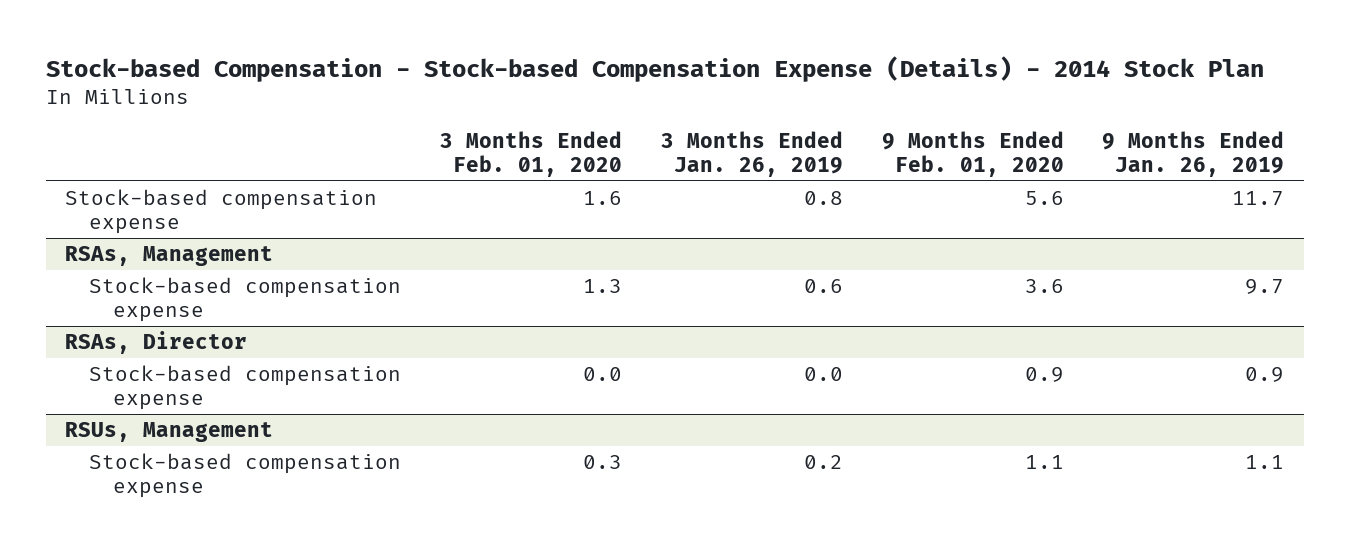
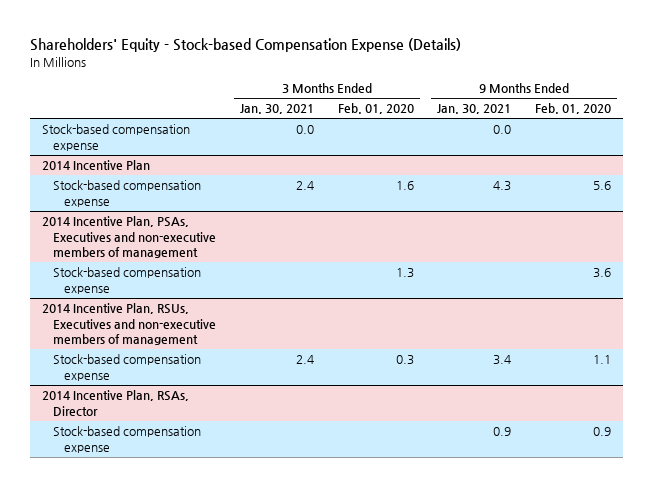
- Stock-based Compensation - Stock-based Compensation Expense (Details) - 2014 Stock Plan
+ Shareholders' Equity - Stock-based Compensation Expense (Details)
- | 3 Months Ended Feb. 01, 2020 | 3 Months Ended Jan. 26, 2019 | 9 Months Ended Feb. 01, 2020 | 9 Months Ended Jan. 26, 2019
+ | 3 Months Ended Jan. 30, 2021 | 3 Months Ended Feb. 01, 2020 | 9 Months Ended Jan. 30, 2021 | 9 Months Ended Feb. 01, 2020
+ Stock-based compensation expense | 0.0 | | 0.0 |
+ 2014 Incentive Plan
- RSAs, Management
+ 2014 Incentive Plan, PSAs, Executives and non-executive members of management
- RSAs, Director
- Stock-based compensation expense | 0.0 | 0.0 | 0.9 | 0.9
- RSUs, Management
+ 2014 Incentive Plan, RSUs, Executives and non-executive members of management
+ 2014 Incentive Plan, RSAs, Director
+ Stock-based compensation expense | | | 0.9 | 0.9

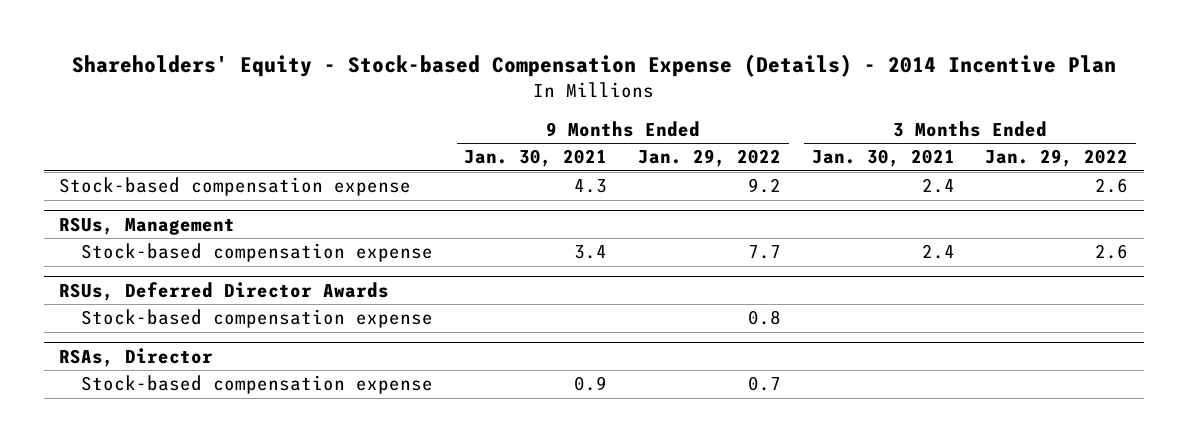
- Shareholders' Equity - Stock-based Compensation Expense (Details)
+ Shareholders' Equity - Stock-based Compensation Expense (Details) - 2014 Incentive Plan
- | 3 Months Ended Jan. 30, 2021 | 3 Months Ended Feb. 01, 2020 | 9 Months Ended Jan. 30, 2021 | 9 Months Ended Feb. 01, 2020
+ | 9 Months Ended Jan. 30, 2021 | 9 Months Ended Jan. 29, 2022 | 3 Months Ended Jan. 30, 2021 | 3 Months Ended Jan. 29, 2022
- Stock-based compensation expense | 0.0 | | 0.0 |
- 2014 Incentive Plan
- 2014 Incentive Plan, PSAs, Executives and non-executive members of management
- Stock-based compensation expense | | 1.3 | | 3.6
- 2014 Incentive Plan, RSUs, Executives and non-executive members of management
+ RSUs, Management
- 2014 Incentive Plan, RSAs, Director
+ RSUs, Deferred Director Awards
+ Stock-based compensation expense | | 0.8 | |
+ RSAs, Director

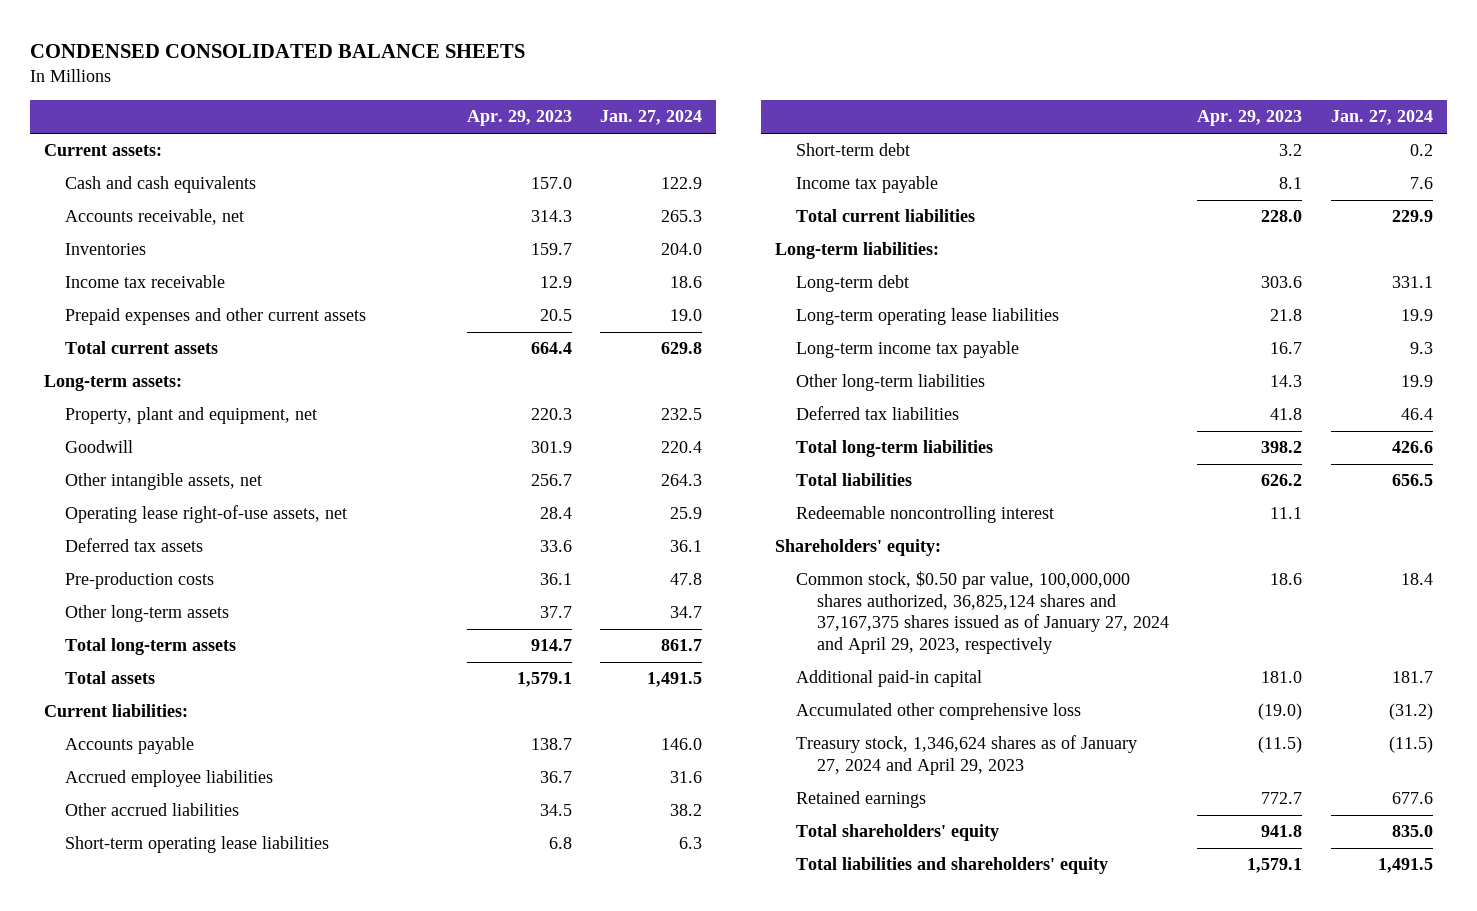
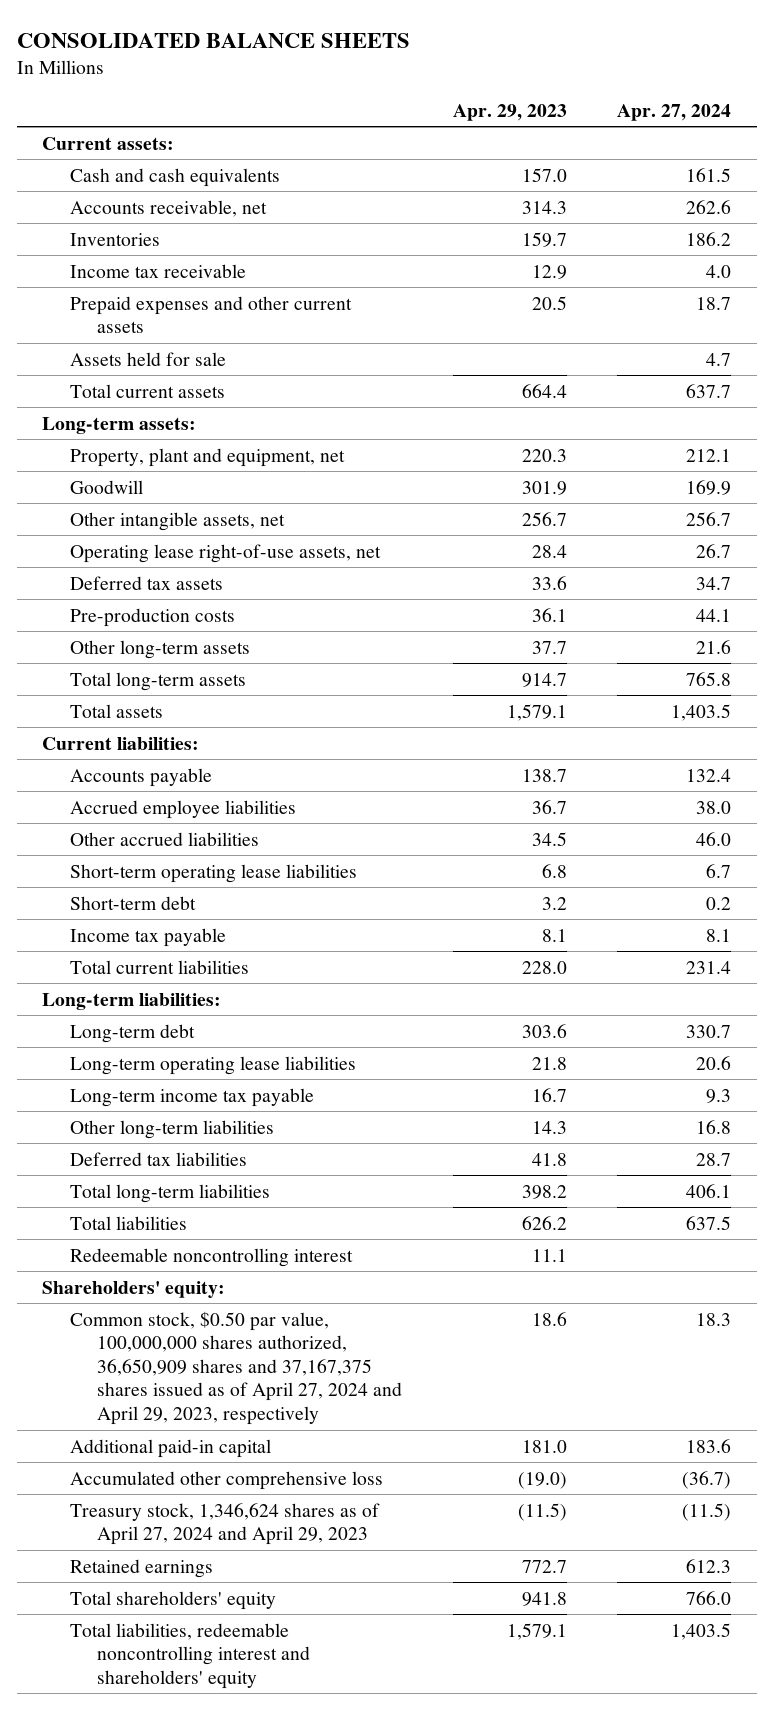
- CONDENSED CONSOLIDATED BALANCE SHEETS
+ CONSOLIDATED BALANCE SHEETS
- | Apr. 29, 2023 | Jan. 27, 2024
+ | Apr. 29, 2023 | Apr. 27, 2024
+ Assets held for sale | | 4.7
- Common stock, $0.50 par value, 100,000,000 shares authorized, 36,825,124 shares and 37,167,375 shares issued as of January 27, 2024 and April 29, 2023, respectively | 18.6 | 18.4
+ Common stock, $0.50 par value, 100,000,000 shares authorized, 36,650,909 shares and 37,167,375 shares issued as of April 27, 2024 and April 29, 2023, respectively | 18.6 | 18.3
- Treasury stock, 1,346,624 shares as of January 27, 2024 and April 29, 2023 | (11.5) | (11.5)
+ Treasury stock, 1,346,624 shares as of April 27, 2024 and April 29, 2023 | (11.5) | (11.5)
- Total liabilities and shareholders' equity | 1,579.1 | 1,491.5
+ Total liabilities, redeemable noncontrolling interest and shareholders' equity | 1,579.1 | 1,403.5

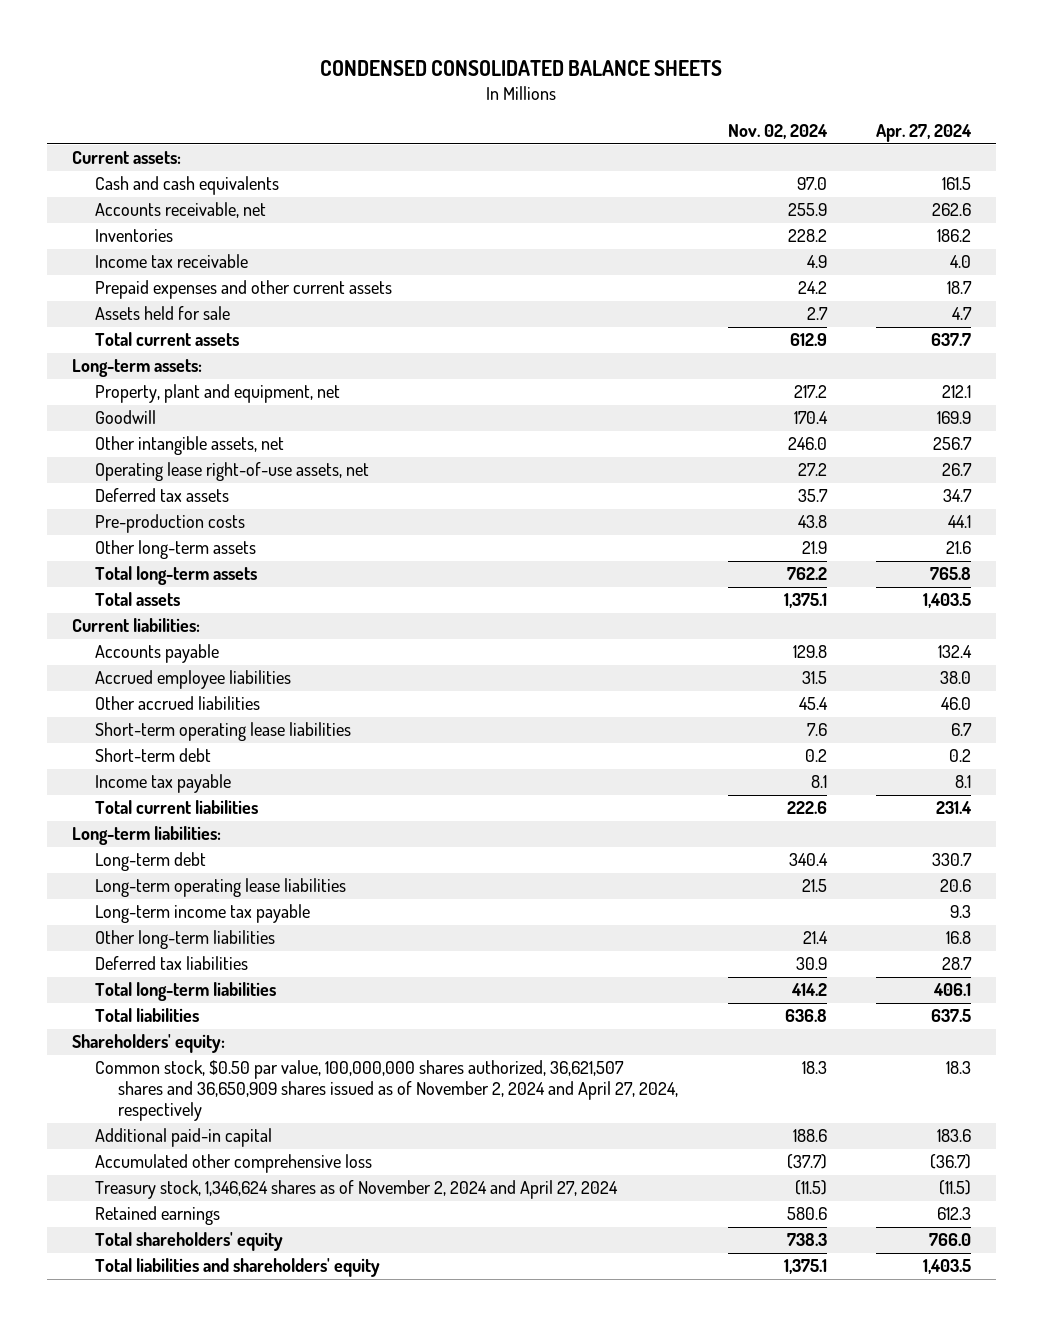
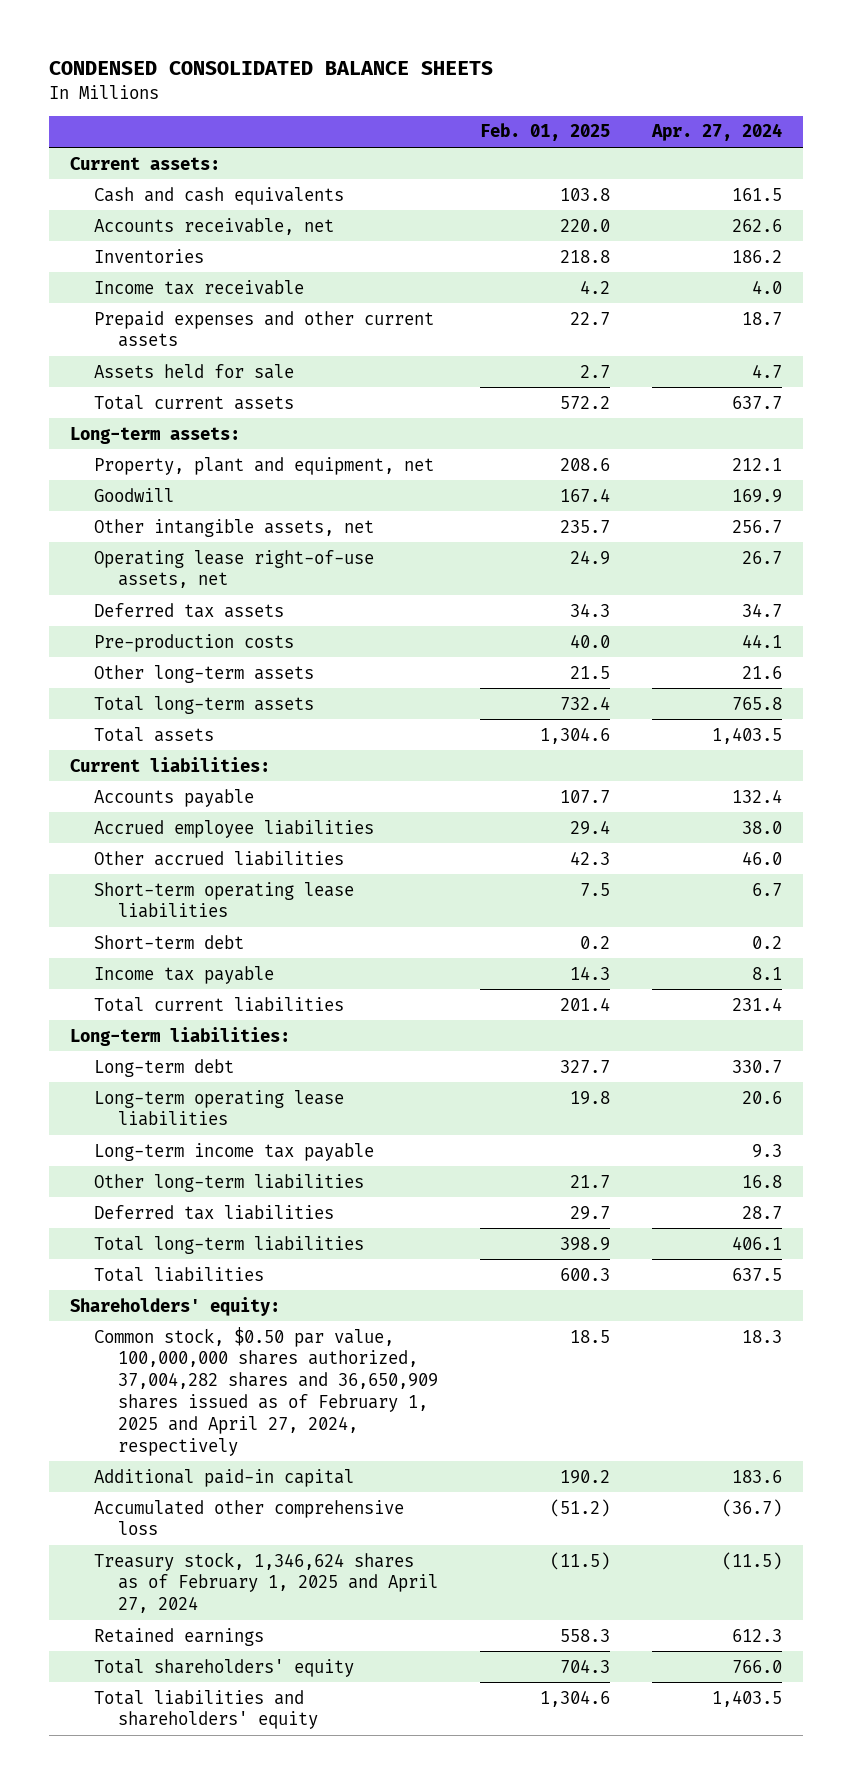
- | Nov. 02, 2024 | Apr. 27, 2024
+ | Feb. 01, 2025 | Apr. 27, 2024
- Common stock, $0.50 par value, 100,000,000 shares authorized, 36,621,507 shares and 36,650,909 shares issued as of November 2, 2024 and April 27, 2024, respectively | 18.3 | 18.3
+ Common stock, $0.50 par value, 100,000,000 shares authorized, 37,004,282 shares and 36,650,909 shares issued as of February 1, 2025 and April 27, 2024, respectively | 18.5 | 18.3
- Treasury stock, 1,346,624 shares as of November 2, 2024 and April 27, 2024 | (11.5) | (11.5)
+ Treasury stock, 1,346,624 shares as of February 1, 2025 and April 27, 2024 | (11.5) | (11.5)

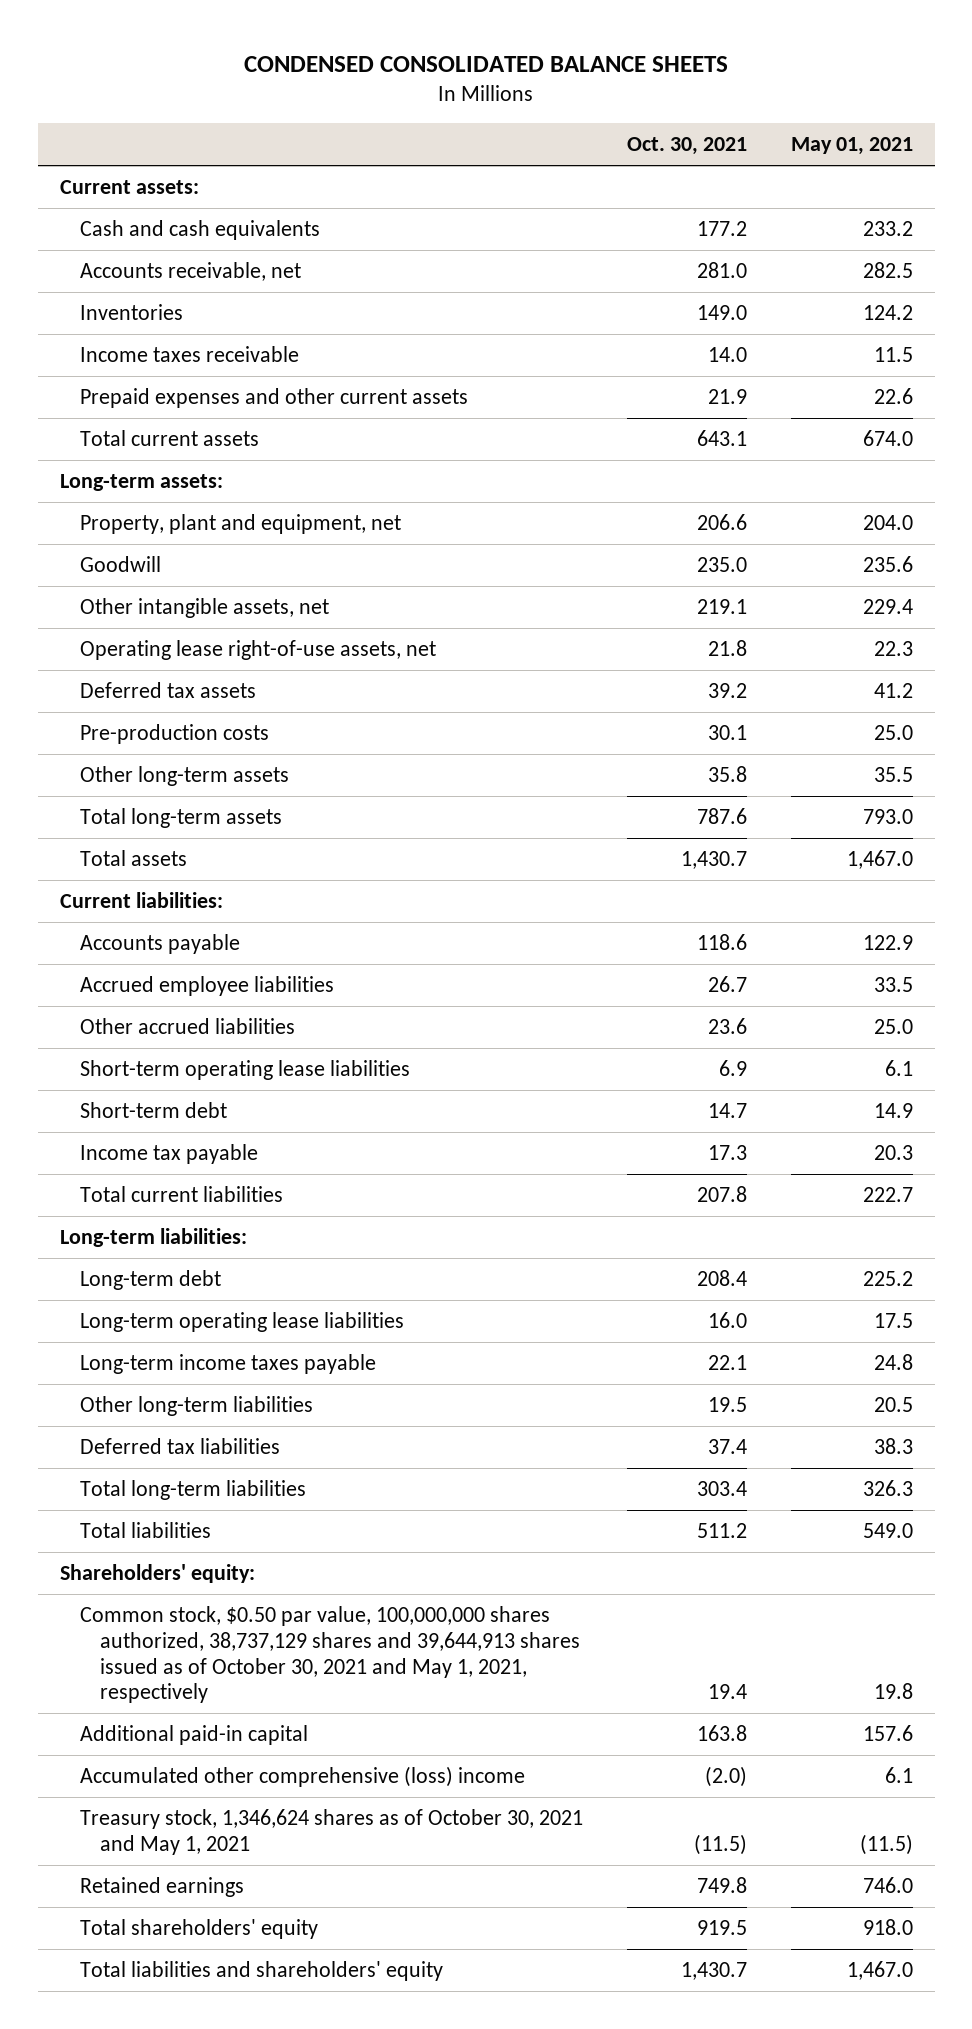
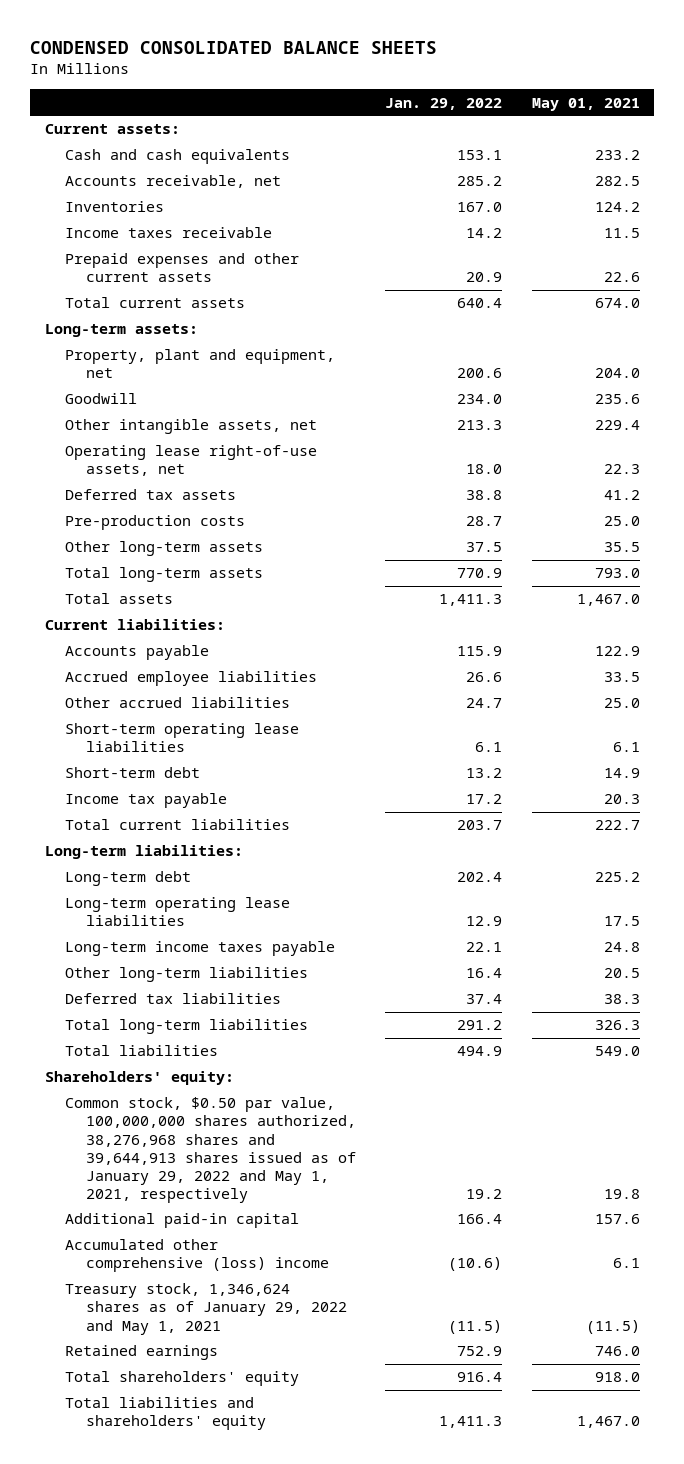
- | Oct. 30, 2021 | May 01, 2021
+ | Jan. 29, 2022 | May 01, 2021
- Common stock, $0.50 par value, 100,000,000 shares authorized, 38,737,129 shares and 39,644,913 shares issued as of October 30, 2021 and May 1, 2021, respectively | 19.4 | 19.8
+ Common stock, $0.50 par value, 100,000,000 shares authorized, 38,276,968 shares and 39,644,913 shares issued as of January 29, 2022 and May 1, 2021, respectively | 19.2 | 19.8
- Treasury stock, 1,346,624 shares as of October 30, 2021 and May 1, 2021 | (11.5) | (11.5)
+ Treasury stock, 1,346,624 shares as of January 29, 2022 and May 1, 2021 | (11.5) | (11.5)

